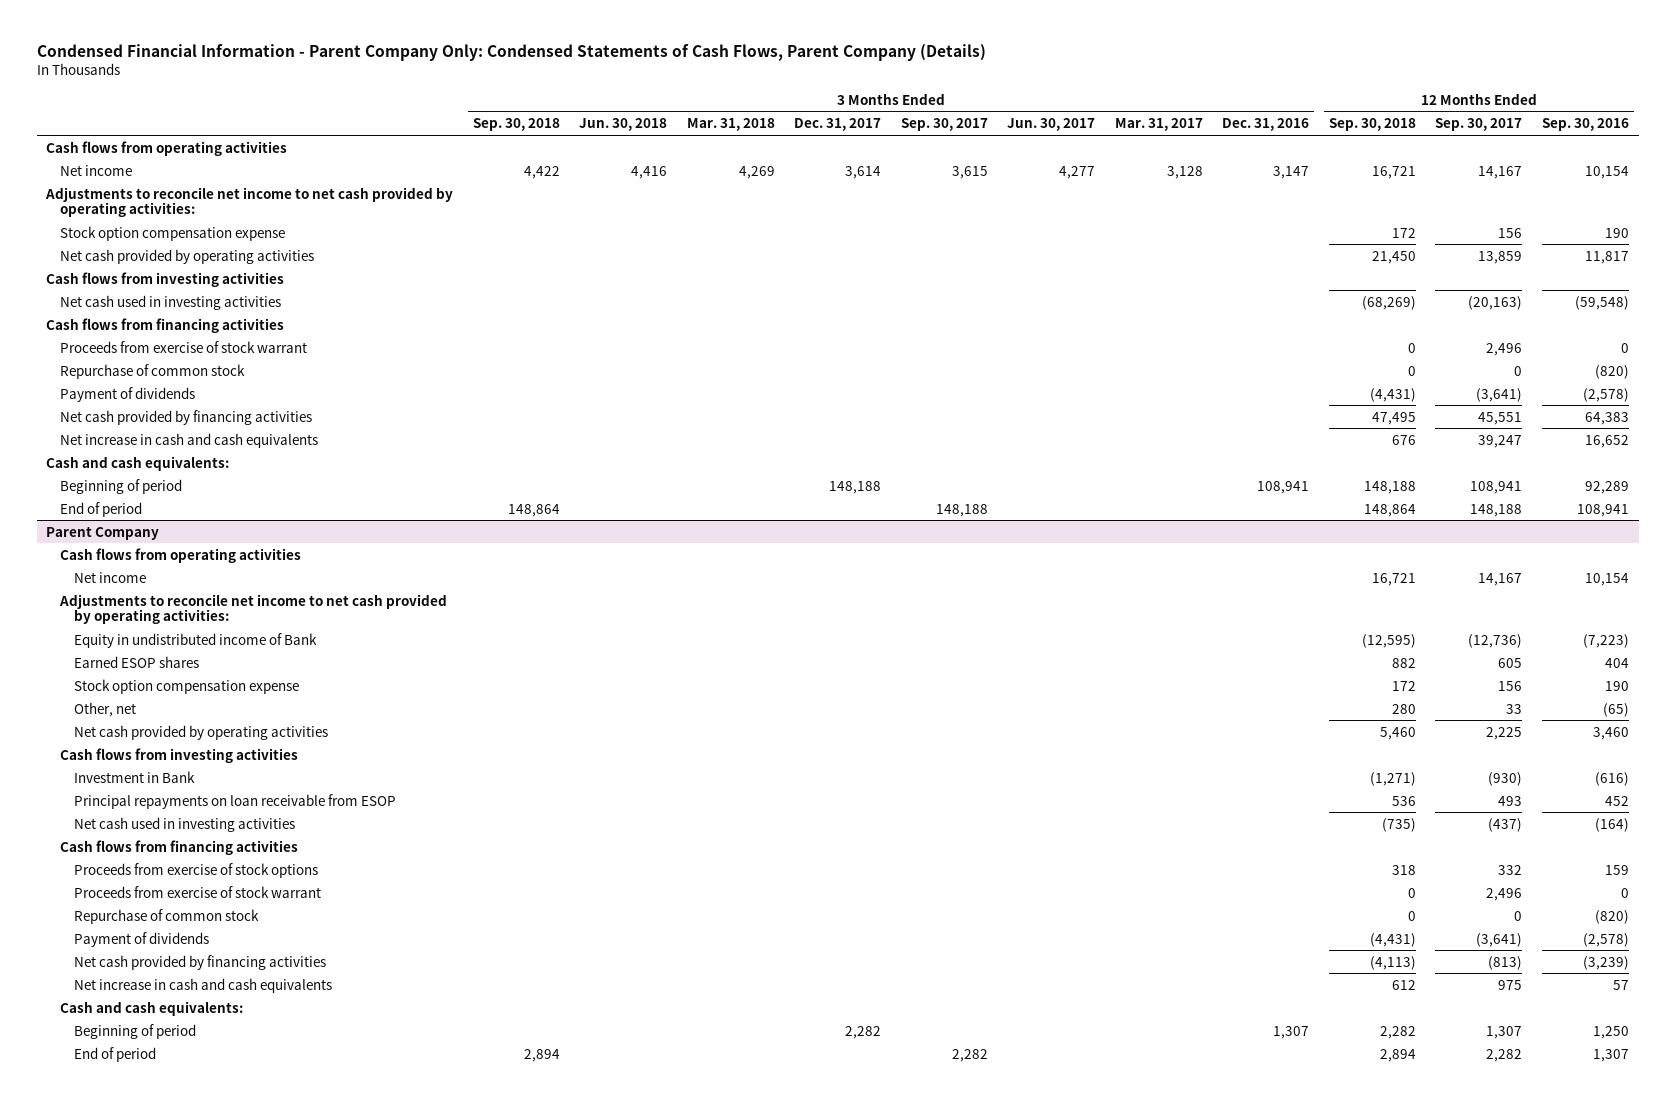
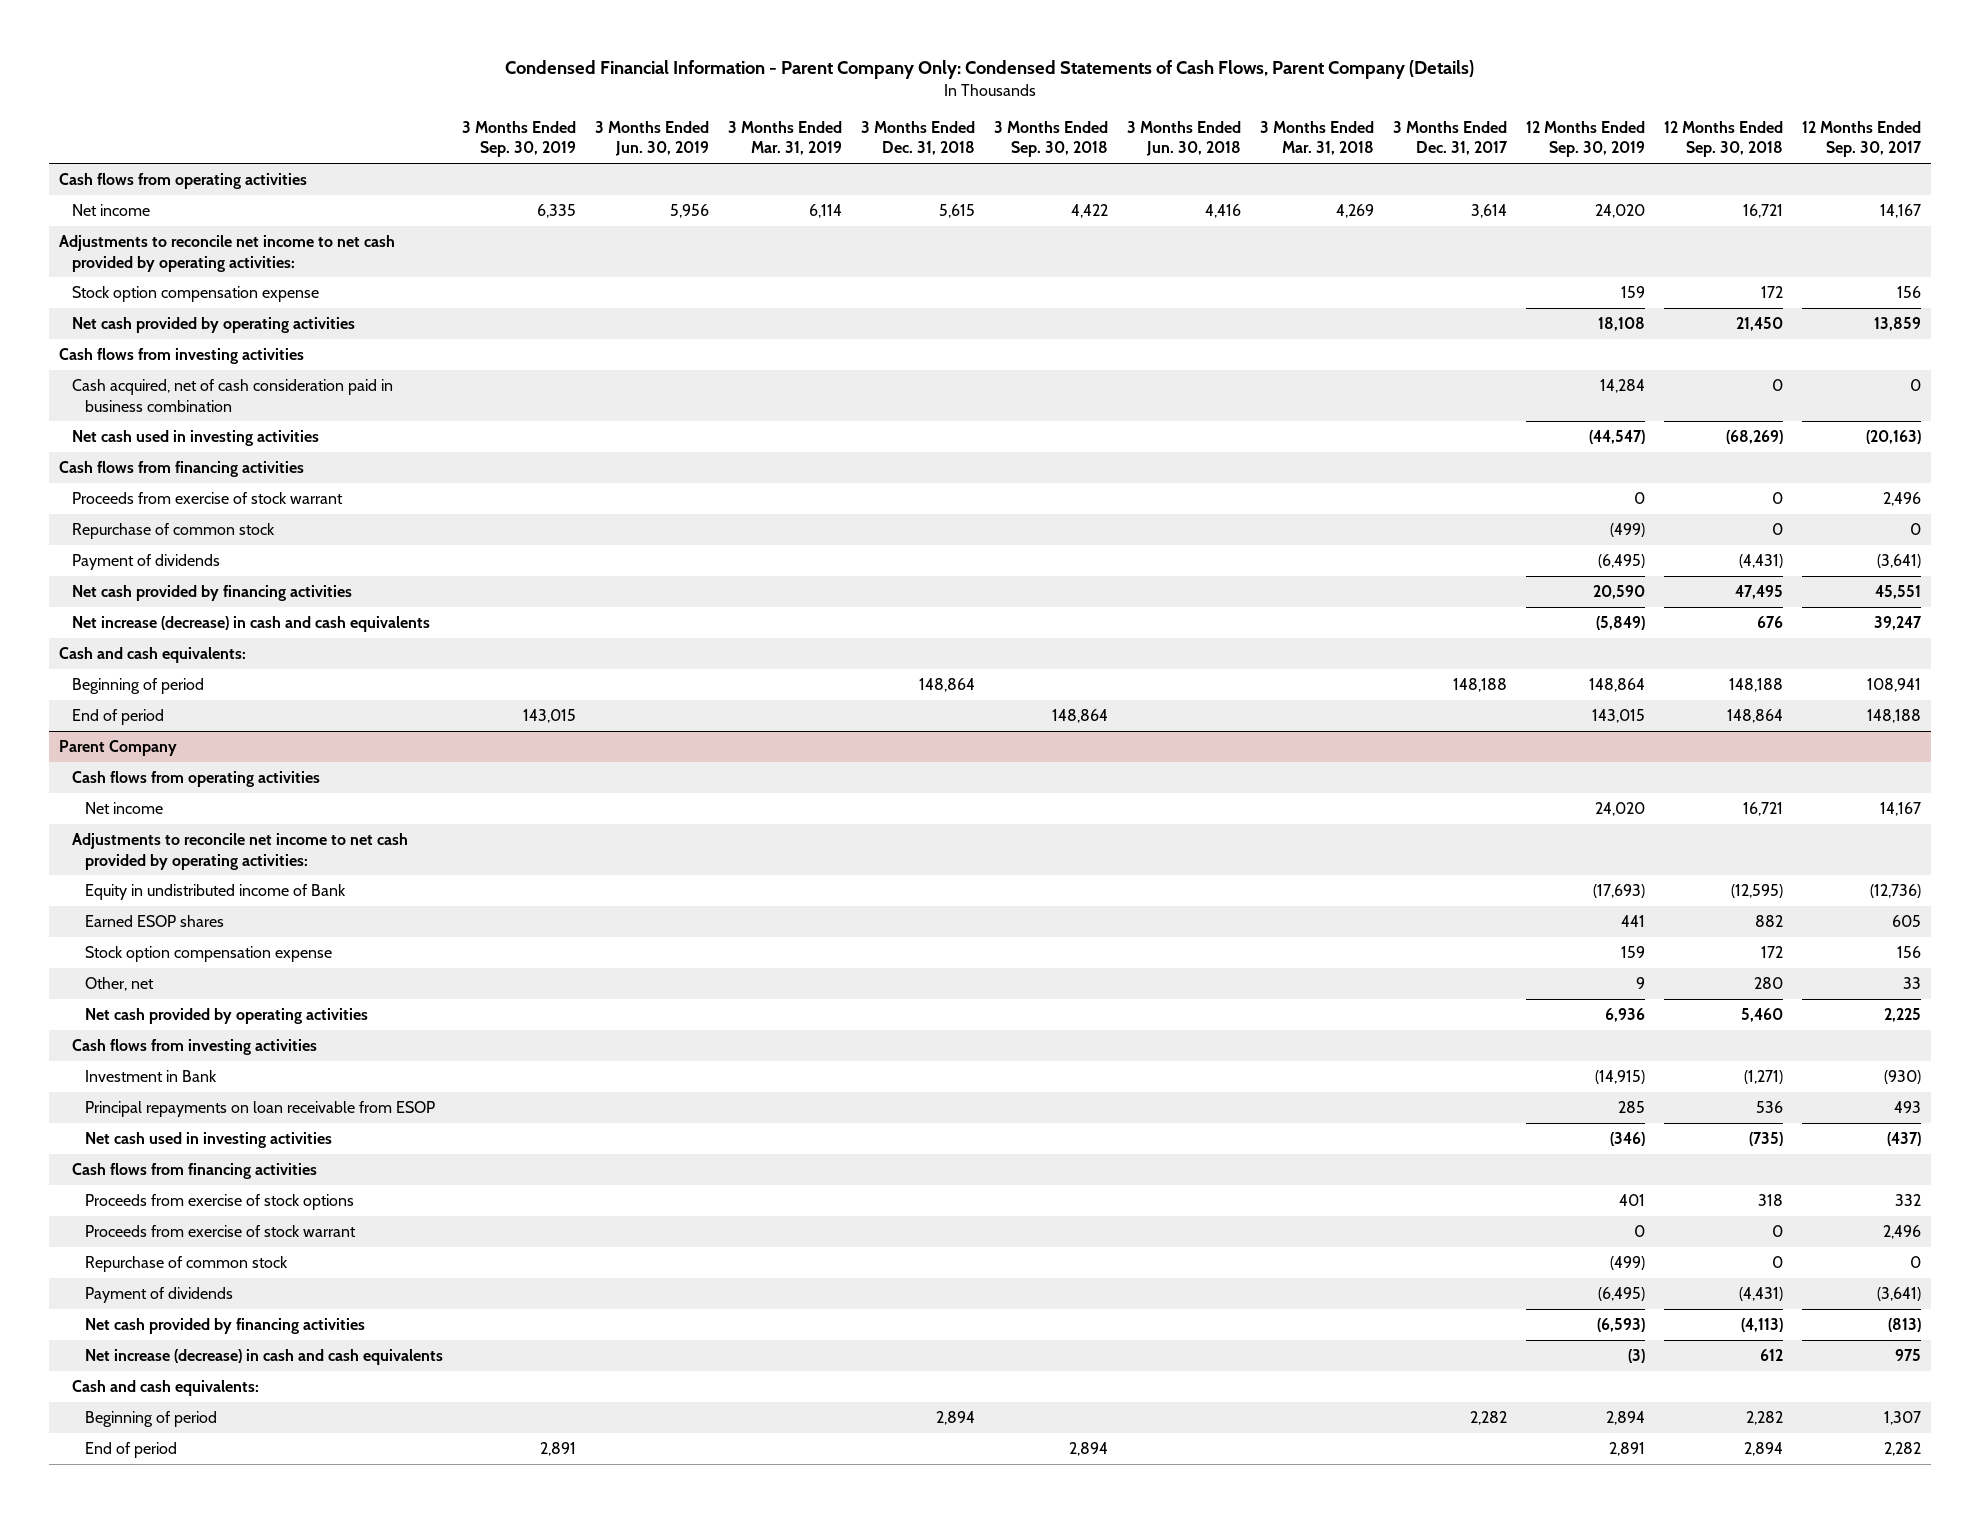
- | 3 Months Ended Sep. 30, 2018 | 3 Months Ended Jun. 30, 2018 | 3 Months Ended Mar. 31, 2018 | 3 Months Ended Dec. 31, 2017 | 3 Months Ended Sep. 30, 2017 | 3 Months Ended Jun. 30, 2017 | 3 Months Ended Mar. 31, 2017 | 3 Months Ended Dec. 31, 2016 | 12 Months Ended Sep. 30, 2018 | 12 Months Ended Sep. 30, 2017 | 12 Months Ended Sep. 30, 2016
+ | 3 Months Ended Sep. 30, 2019 | 3 Months Ended Jun. 30, 2019 | 3 Months Ended Mar. 31, 2019 | 3 Months Ended Dec. 31, 2018 | 3 Months Ended Sep. 30, 2018 | 3 Months Ended Jun. 30, 2018 | 3 Months Ended Mar. 31, 2018 | 3 Months Ended Dec. 31, 2017 | 12 Months Ended Sep. 30, 2019 | 12 Months Ended Sep. 30, 2018 | 12 Months Ended Sep. 30, 2017
+ Cash acquired, net of cash consideration paid in business combination | | | | | | | | | 14,284 | 0 | 0
- Net increase in cash and cash equivalents | | | | | | | | | 676 | 39,247 | 16,652
+ Net increase (decrease) in cash and cash equivalents | | | | | | | | | (5,849) | 676 | 39,247
@ Parent Company
- Net increase in cash and cash equivalents | | | | | | | | | 612 | 975 | 57
+ Net increase (decrease) in cash and cash equivalents | | | | | | | | | (3) | 612 | 975

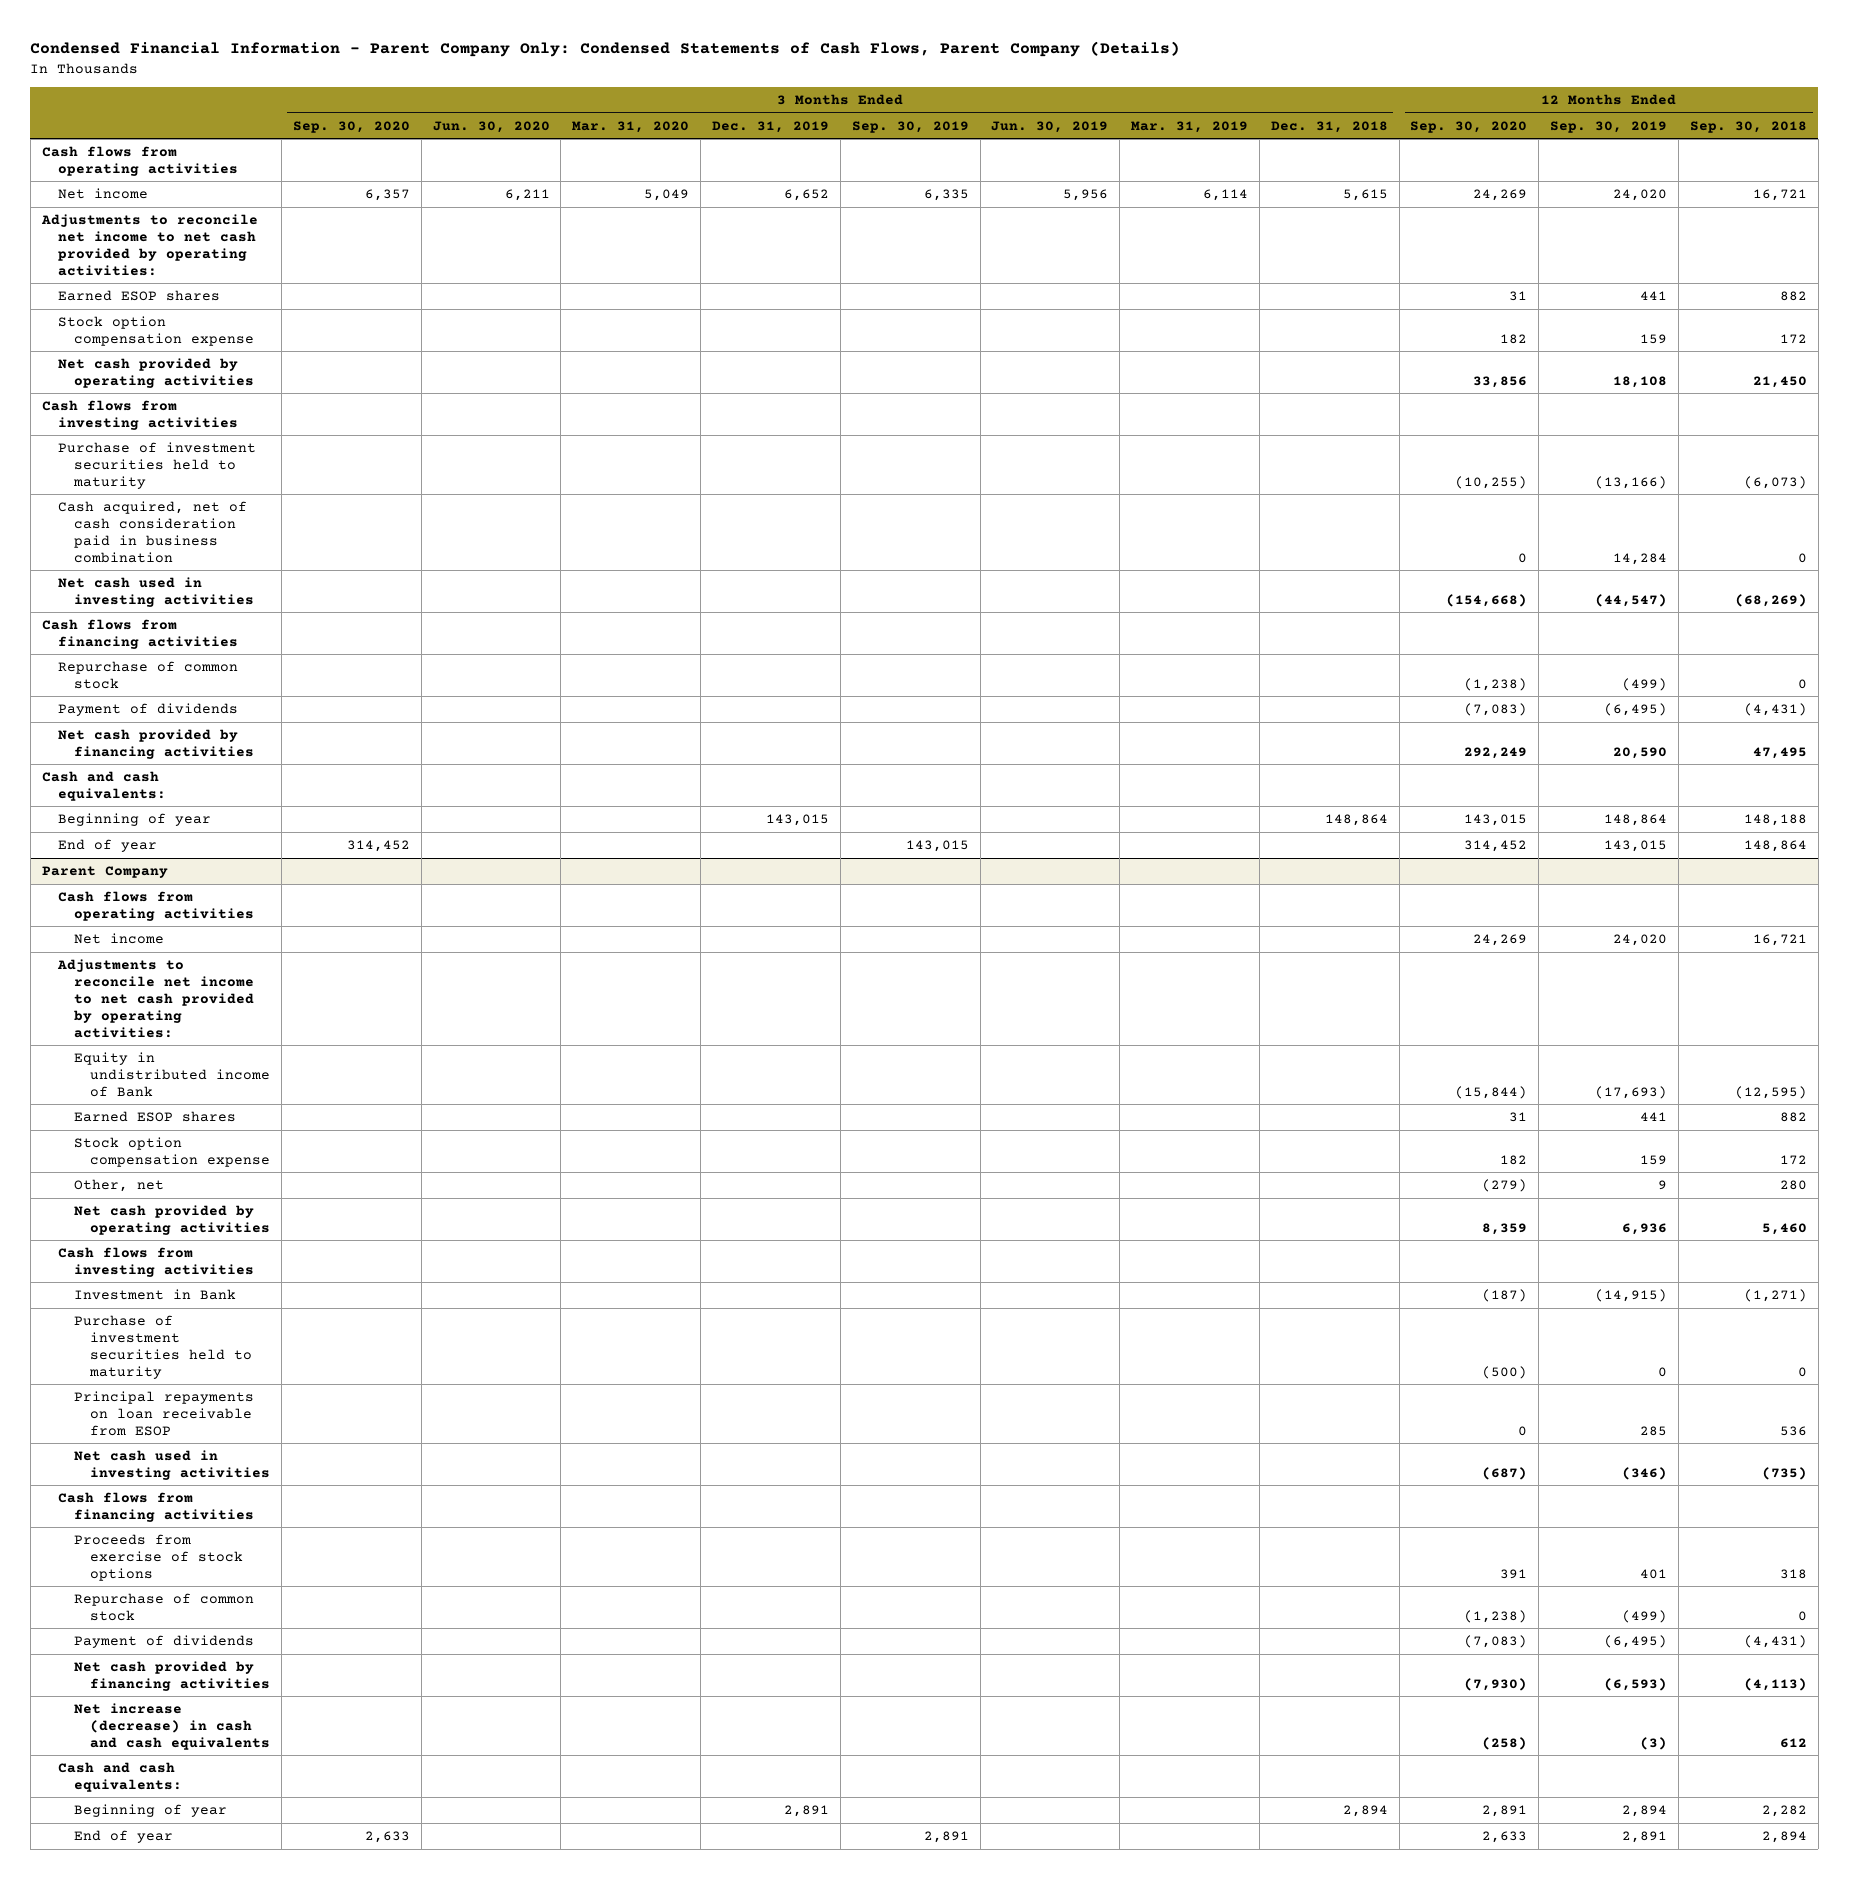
- | 3 Months Ended Sep. 30, 2019 | 3 Months Ended Jun. 30, 2019 | 3 Months Ended Mar. 31, 2019 | 3 Months Ended Dec. 31, 2018 | 3 Months Ended Sep. 30, 2018 | 3 Months Ended Jun. 30, 2018 | 3 Months Ended Mar. 31, 2018 | 3 Months Ended Dec. 31, 2017 | 12 Months Ended Sep. 30, 2019 | 12 Months Ended Sep. 30, 2018 | 12 Months Ended Sep. 30, 2017
+ | 3 Months Ended Sep. 30, 2020 | 3 Months Ended Jun. 30, 2020 | 3 Months Ended Mar. 31, 2020 | 3 Months Ended Dec. 31, 2019 | 3 Months Ended Sep. 30, 2019 | 3 Months Ended Jun. 30, 2019 | 3 Months Ended Mar. 31, 2019 | 3 Months Ended Dec. 31, 2018 | 12 Months Ended Sep. 30, 2020 | 12 Months Ended Sep. 30, 2019 | 12 Months Ended Sep. 30, 2018
+ Earned ESOP shares | | | | | | | | | 31 | 441 | 882
+ Purchase of investment securities held to maturity | | | | | | | | | (10,255) | (13,166) | (6,073)
- Proceeds from exercise of stock warrant | | | | | | | | | 0 | 0 | 2,496
- Net increase (decrease) in cash and cash equivalents | | | | | | | | | (5,849) | 676 | 39,247
- Beginning of period | | | | 148,864 | | | | 148,188 | 148,864 | 148,188 | 108,941
- End of period | 143,015 | | | | 148,864 | | | | 143,015 | 148,864 | 148,188
+ Beginning of year | | | | 143,015 | | | | 148,864 | 143,015 | 148,864 | 148,188
+ End of year | 314,452 | | | | 143,015 | | | | 314,452 | 143,015 | 148,864
@ Parent Company
+ Purchase of investment securities held to maturity | | | | | | | | | (500) | 0 | 0
- Proceeds from exercise of stock warrant | | | | | | | | | 0 | 0 | 2,496
- Beginning of period | | | | 2,894 | | | | 2,282 | 2,894 | 2,282 | 1,307
- End of period | 2,891 | | | | 2,894 | | | | 2,891 | 2,894 | 2,282
+ Beginning of year | | | | 2,891 | | | | 2,894 | 2,891 | 2,894 | 2,282
+ End of year | 2,633 | | | | 2,891 | | | | 2,633 | 2,891 | 2,894

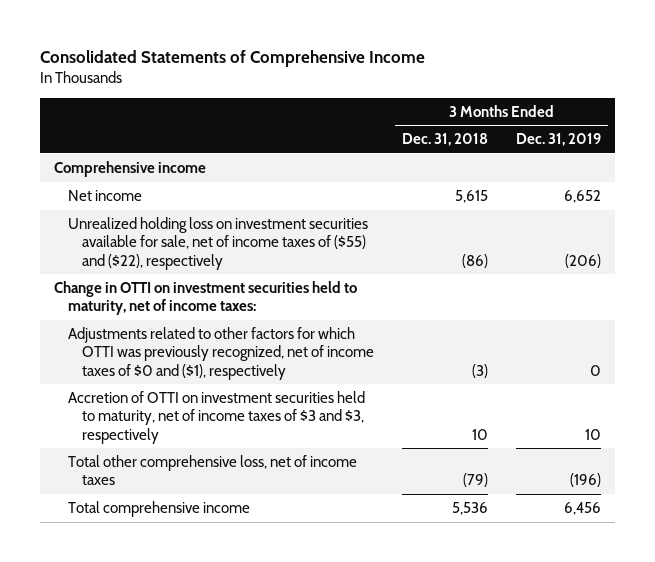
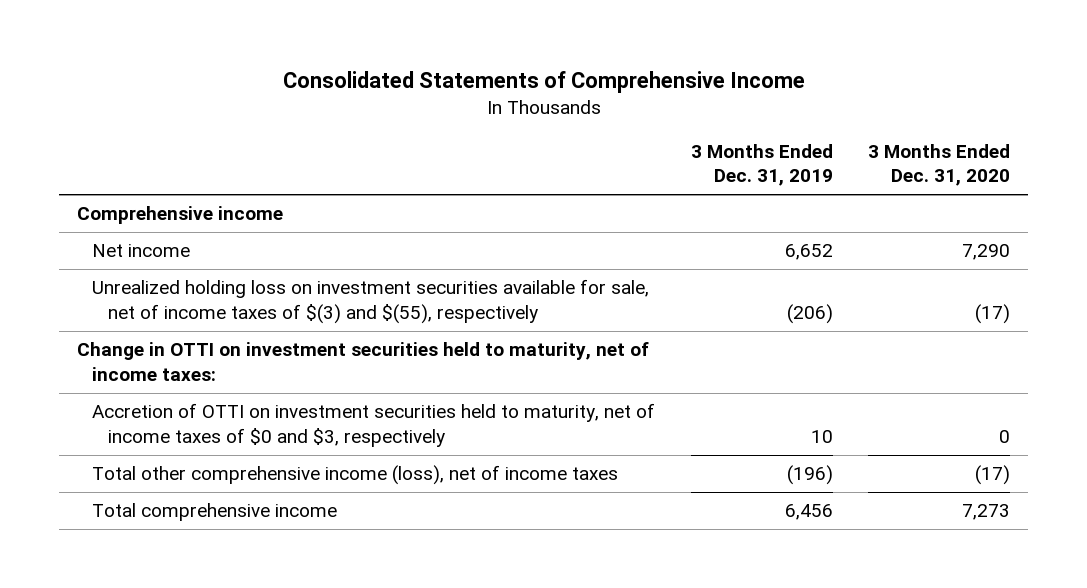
- | 3 Months Ended Dec. 31, 2018 | 3 Months Ended Dec. 31, 2019
+ | 3 Months Ended Dec. 31, 2019 | 3 Months Ended Dec. 31, 2020
- Unrealized holding loss on investment securities available for sale, net of income taxes of ($55) and ($22), respectively | (86) | (206)
+ Unrealized holding loss on investment securities available for sale, net of income taxes of $(3) and $(55), respectively | (206) | (17)
- Adjustments related to other factors for which OTTI was previously recognized, net of income taxes of $0 and ($1), respectively | (3) | 0
- Accretion of OTTI on investment securities held to maturity, net of income taxes of $3 and $3, respectively | 10 | 10
- Total other comprehensive loss, net of income taxes | (79) | (196)
+ Accretion of OTTI on investment securities held to maturity, net of income taxes of $0 and $3, respectively | 10 | 0
+ Total other comprehensive income (loss), net of income taxes | (196) | (17)

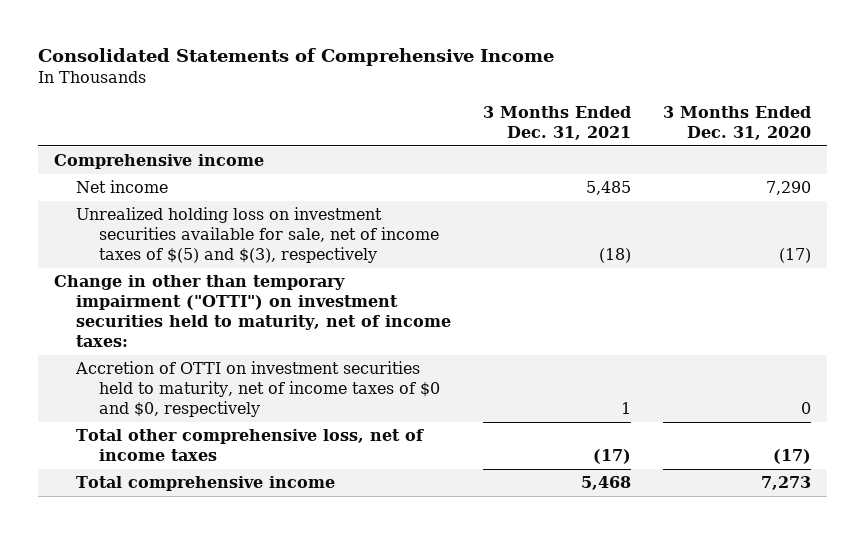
- | 3 Months Ended Dec. 31, 2019 | 3 Months Ended Dec. 31, 2020
+ | 3 Months Ended Dec. 31, 2021 | 3 Months Ended Dec. 31, 2020
- Unrealized holding loss on investment securities available for sale, net of income taxes of $(3) and $(55), respectively | (206) | (17)
- Change in OTTI on investment securities held to maturity, net of income taxes:
- Accretion of OTTI on investment securities held to maturity, net of income taxes of $0 and $3, respectively | 10 | 0
- Total other comprehensive income (loss), net of income taxes | (196) | (17)
+ Unrealized holding loss on investment securities available for sale, net of income taxes of $(5) and $(3), respectively | (18) | (17)
+ Change in other than temporary impairment ("OTTI") on investment securities held to maturity, net of income taxes:
+ Accretion of OTTI on investment securities held to maturity, net of income taxes of $0 and $0, respectively | 1 | 0
+ Total other comprehensive loss, net of income taxes | (17) | (17)

